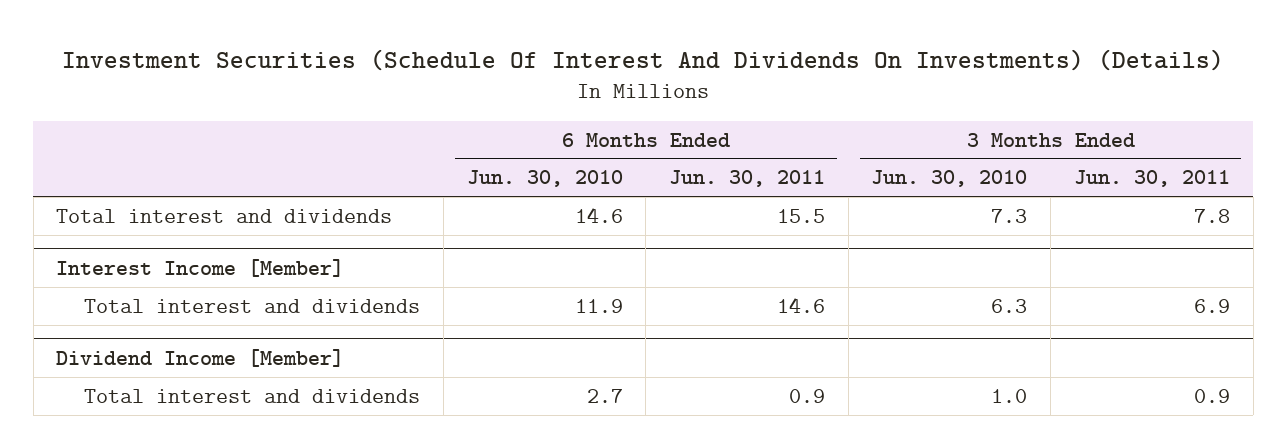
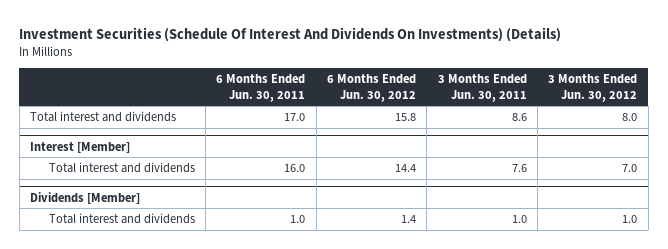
- | 6 Months Ended Jun. 30, 2010 | 6 Months Ended Jun. 30, 2011 | 3 Months Ended Jun. 30, 2010 | 3 Months Ended Jun. 30, 2011
+ | 6 Months Ended Jun. 30, 2011 | 6 Months Ended Jun. 30, 2012 | 3 Months Ended Jun. 30, 2011 | 3 Months Ended Jun. 30, 2012
- Total interest and dividends | 14.6 | 15.5 | 7.3 | 7.8
- Interest Income [Member]
- Total interest and dividends | 11.9 | 14.6 | 6.3 | 6.9
- Dividend Income [Member]
- Total interest and dividends | 2.7 | 0.9 | 1.0 | 0.9
+ Total interest and dividends | 17.0 | 15.8 | 8.6 | 8.0
+ Interest [Member]
+ Total interest and dividends | 16.0 | 14.4 | 7.6 | 7.0
+ Dividends [Member]
+ Total interest and dividends | 1.0 | 1.4 | 1.0 | 1.0

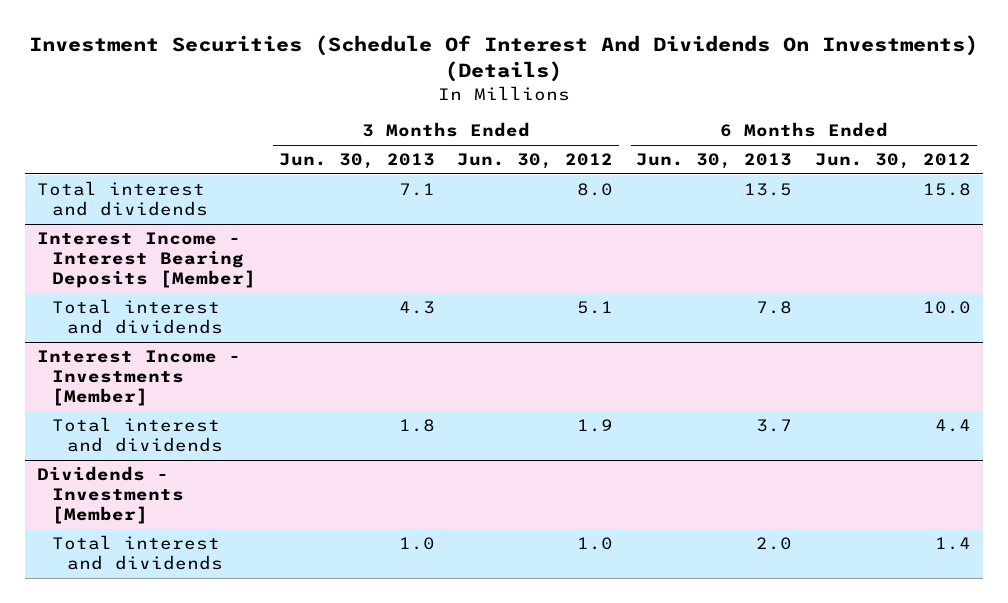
- | 6 Months Ended Jun. 30, 2011 | 6 Months Ended Jun. 30, 2012 | 3 Months Ended Jun. 30, 2011 | 3 Months Ended Jun. 30, 2012
+ | 3 Months Ended Jun. 30, 2013 | 3 Months Ended Jun. 30, 2012 | 6 Months Ended Jun. 30, 2013 | 6 Months Ended Jun. 30, 2012
- Interest [Member]
- Total interest and dividends | 16.0 | 14.4 | 7.6 | 7.0
- Dividends [Member]
+ Interest Income - Interest Bearing Deposits [Member]
+ Total interest and dividends | 4.3 | 5.1 | 7.8 | 10.0
+ Interest Income - Investments [Member]
+ Total interest and dividends | 1.8 | 1.9 | 3.7 | 4.4
+ Dividends - Investments [Member]

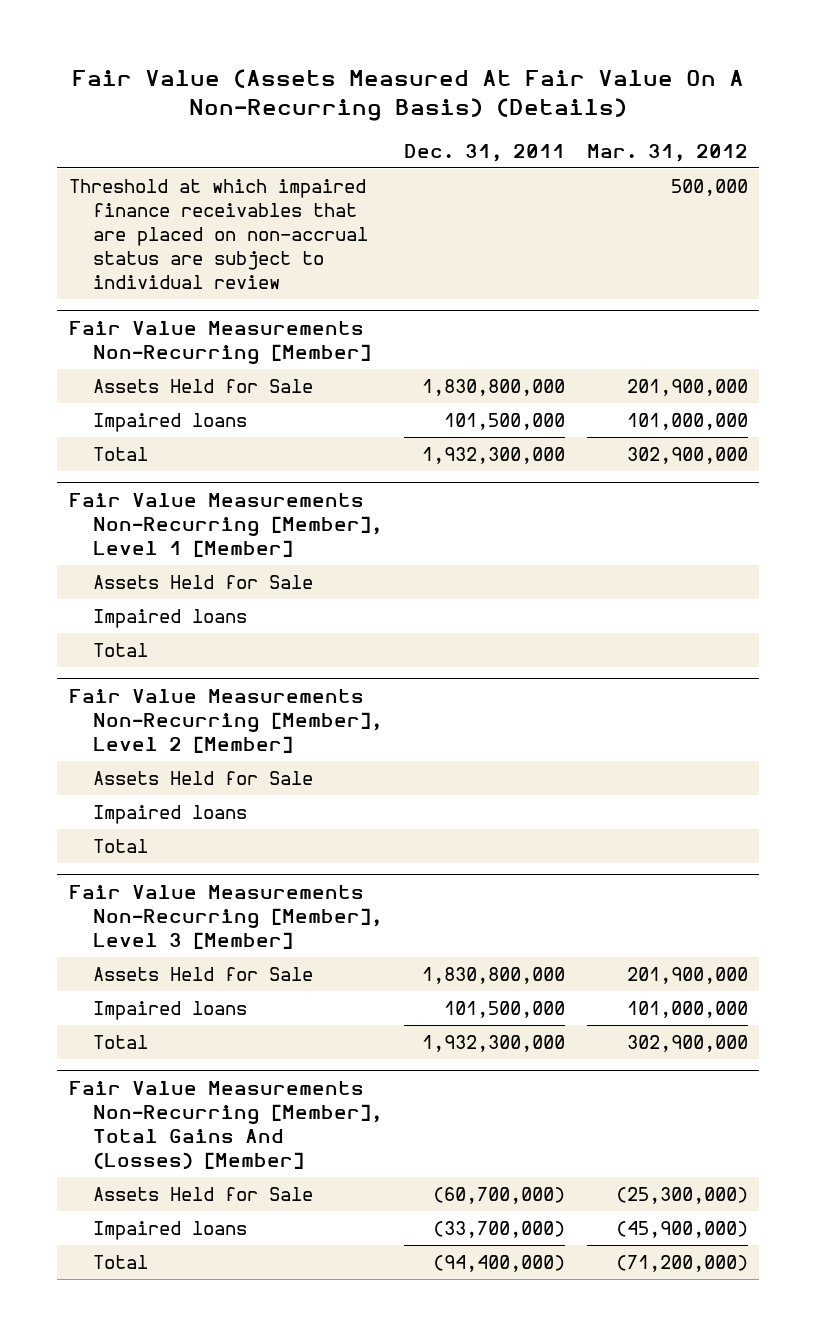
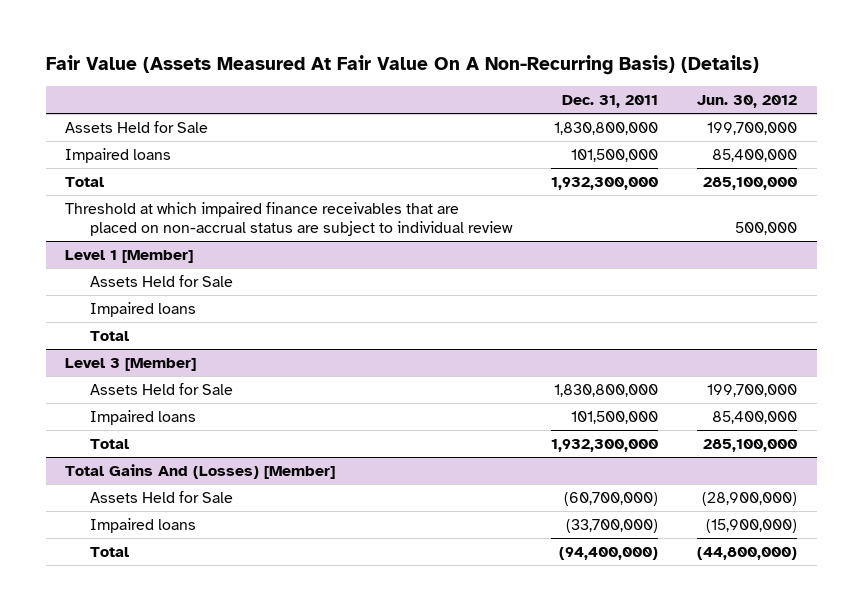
- | Dec. 31, 2011 | Mar. 31, 2012
+ | Dec. 31, 2011 | Jun. 30, 2012
- Fair Value Measurements Non-Recurring [Member]
- Fair Value Measurements Non-Recurring [Member], Level 1 [Member]
- Assets Held for Sale
- Impaired loans
- Total
- Fair Value Measurements Non-Recurring [Member], Level 2 [Member]
moved down: Threshold at which impaired finance receivables that are placed on non-accrual status are subject to individual review | | 500,000
+ Level 1 [Member]
- Fair Value Measurements Non-Recurring [Member], Level 3 [Member]
+ Level 3 [Member]
- Fair Value Measurements Non-Recurring [Member], Total Gains And (Losses) [Member]
+ Total Gains And (Losses) [Member]

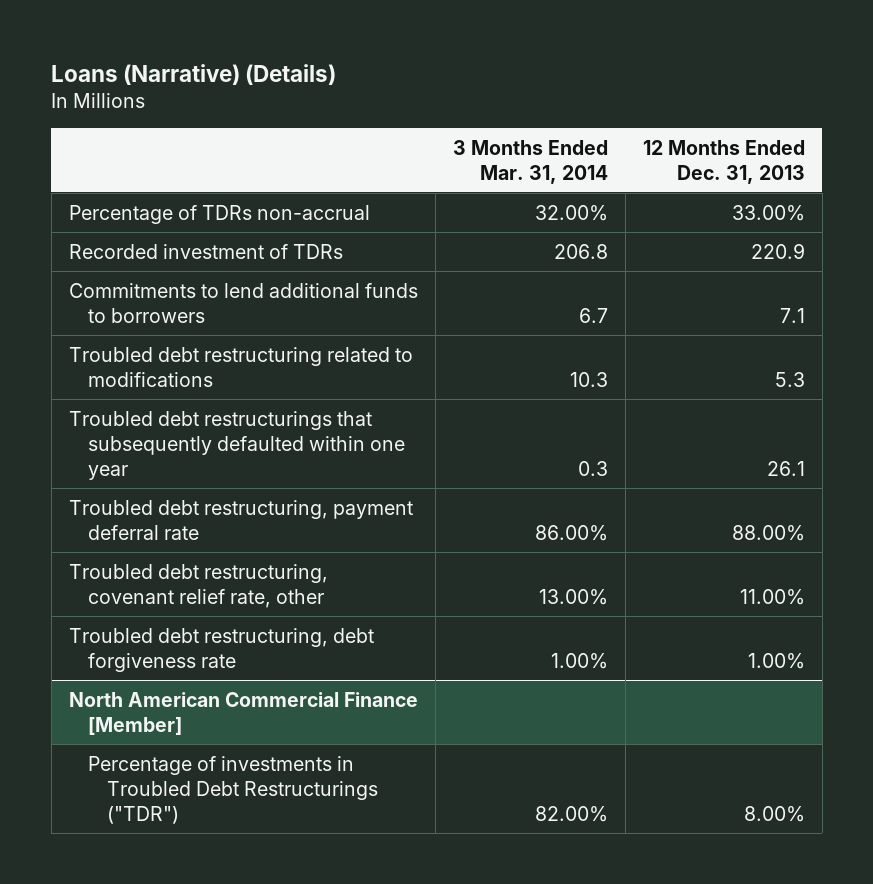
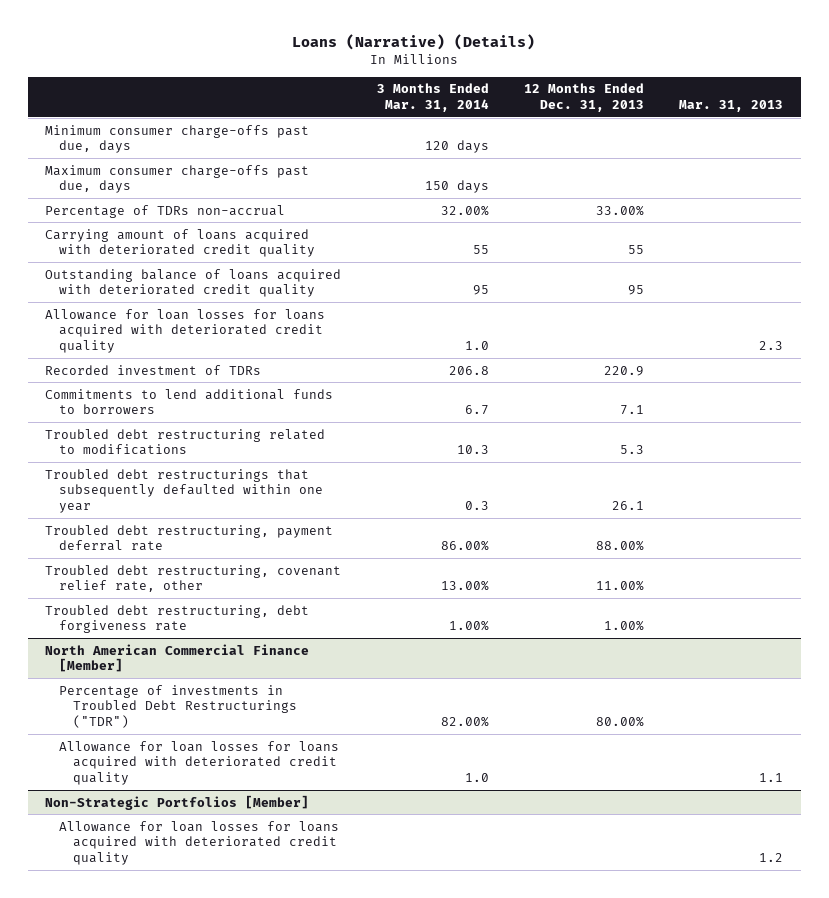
- | 3 Months Ended Mar. 31, 2014 | 12 Months Ended Dec. 31, 2013
+ | 3 Months Ended Mar. 31, 2014 | 12 Months Ended Dec. 31, 2013 | Mar. 31, 2013
+ Minimum consumer charge-offs past due, days | 120 days | |
+ Maximum consumer charge-offs past due, days | 150 days | |
+ Carrying amount of loans acquired with deteriorated credit quality | 55 | 55 |
+ Outstanding balance of loans acquired with deteriorated credit quality | 95 | 95 |
+ Allowance for loan losses for loans acquired with deteriorated credit quality | 1.0 | | 2.3
@ North American Commercial Finance [Member]
- Percentage of investments in Troubled Debt Restructurings ("TDR") | 82.00% | 8.00%
+ Percentage of investments in Troubled Debt Restructurings ("TDR") | 82.00% | 80.00% |
+ Allowance for loan losses for loans acquired with deteriorated credit quality | 1.0 | | 1.1
+ Non-Strategic Portfolios [Member]
+ Allowance for loan losses for loans acquired with deteriorated credit quality | | | 1.2

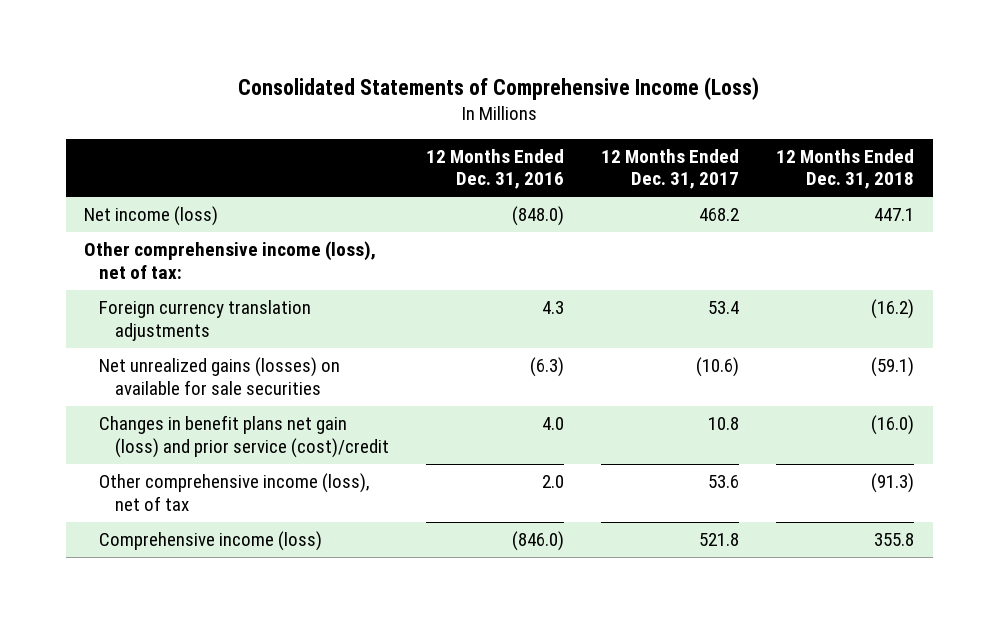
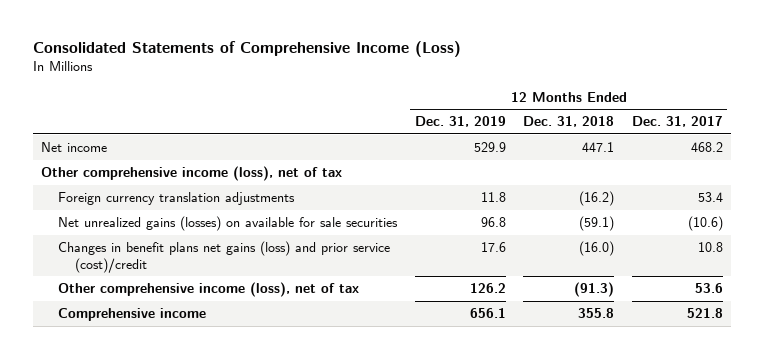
- | 12 Months Ended Dec. 31, 2016 | 12 Months Ended Dec. 31, 2017 | 12 Months Ended Dec. 31, 2018
+ | 12 Months Ended Dec. 31, 2019 | 12 Months Ended Dec. 31, 2018 | 12 Months Ended Dec. 31, 2017
- Net income (loss) | (848.0) | 468.2 | 447.1
- Other comprehensive income (loss), net of tax:
+ Net income | 529.9 | 447.1 | 468.2
+ Other comprehensive income (loss), net of tax
- Changes in benefit plans net gain (loss) and prior service (cost)/credit | 4.0 | 10.8 | (16.0)
+ Changes in benefit plans net gains (loss) and prior service (cost)/credit | 17.6 | (16.0) | 10.8
- Comprehensive income (loss) | (846.0) | 521.8 | 355.8
+ Comprehensive income | 656.1 | 355.8 | 521.8

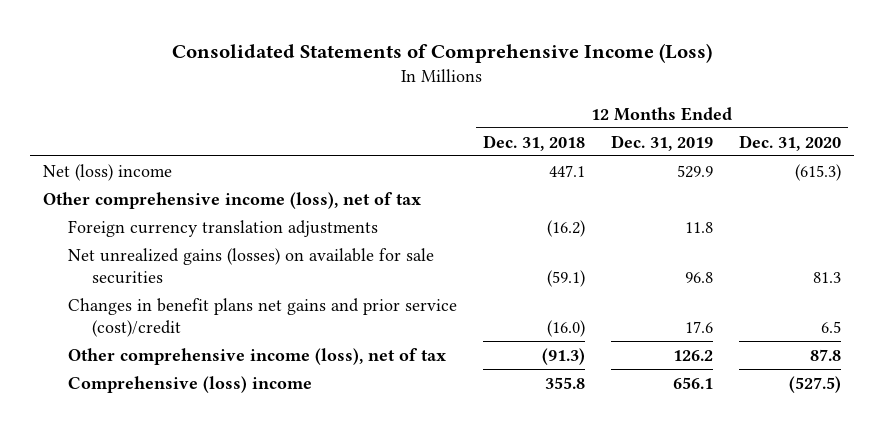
- | 12 Months Ended Dec. 31, 2019 | 12 Months Ended Dec. 31, 2018 | 12 Months Ended Dec. 31, 2017
+ | 12 Months Ended Dec. 31, 2018 | 12 Months Ended Dec. 31, 2019 | 12 Months Ended Dec. 31, 2020
- Net income | 529.9 | 447.1 | 468.2
+ Net (loss) income | 447.1 | 529.9 | (615.3)
- Changes in benefit plans net gains (loss) and prior service (cost)/credit | 17.6 | (16.0) | 10.8
+ Changes in benefit plans net gains and prior service (cost)/credit | (16.0) | 17.6 | 6.5
- Comprehensive income | 656.1 | 355.8 | 521.8
+ Comprehensive (loss) income | 355.8 | 656.1 | (527.5)

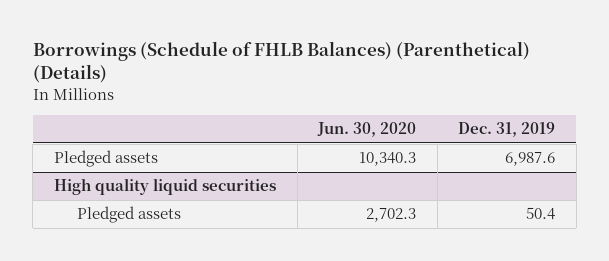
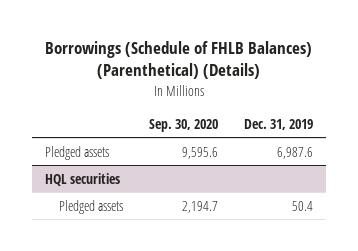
- | Jun. 30, 2020 | Dec. 31, 2019
+ | Sep. 30, 2020 | Dec. 31, 2019
- High quality liquid securities
+ HQL securities

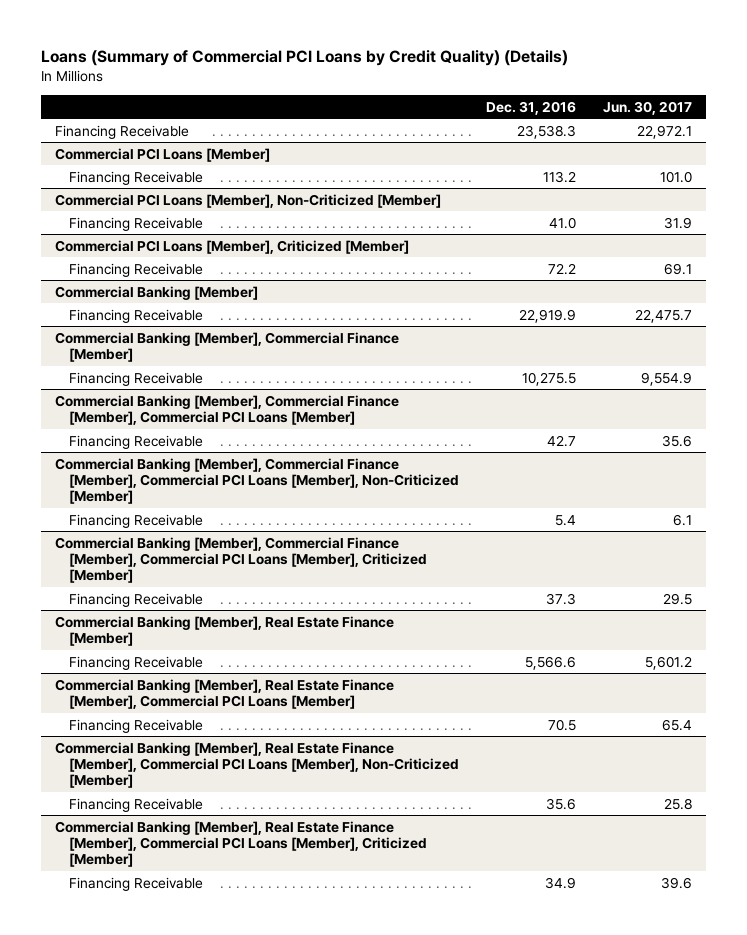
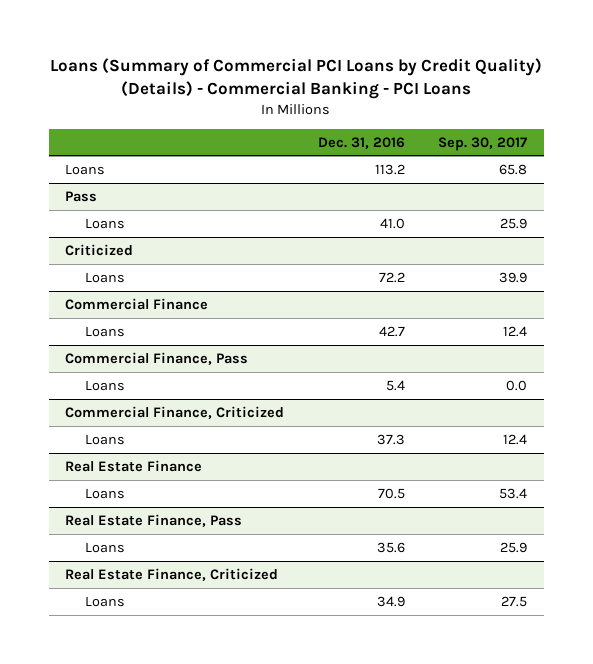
- Loans (Summary of Commercial PCI Loans by Credit Quality) (Details)
+ Loans (Summary of Commercial PCI Loans by Credit Quality) (Details) - Commercial Banking - PCI Loans
- | Dec. 31, 2016 | Jun. 30, 2017
+ | Dec. 31, 2016 | Sep. 30, 2017
- Financing Receivable | 23,538.3 | 22,972.1
- Commercial PCI Loans [Member]
- Financing Receivable | 113.2 | 101.0
- Commercial PCI Loans [Member], Non-Criticized [Member]
- Financing Receivable | 41.0 | 31.9
- Commercial PCI Loans [Member], Criticized [Member]
- Financing Receivable | 72.2 | 69.1
- Commercial Banking [Member]
- Financing Receivable | 22,919.9 | 22,475.7
- Commercial Banking [Member], Commercial Finance [Member]
- Financing Receivable | 10,275.5 | 9,554.9
- Commercial Banking [Member], Commercial Finance [Member], Commercial PCI Loans [Member]
- Financing Receivable | 42.7 | 35.6
- Commercial Banking [Member], Commercial Finance [Member], Commercial PCI Loans [Member], Non-Criticized [Member]
- Financing Receivable | 5.4 | 6.1
- Commercial Banking [Member], Commercial Finance [Member], Commercial PCI Loans [Member], Criticized [Member]
- Financing Receivable | 37.3 | 29.5
- Commercial Banking [Member], Real Estate Finance [Member]
- Financing Receivable | 5,566.6 | 5,601.2
- Commercial Banking [Member], Real Estate Finance [Member], Commercial PCI Loans [Member]
- Financing Receivable | 70.5 | 65.4
- Commercial Banking [Member], Real Estate Finance [Member], Commercial PCI Loans [Member], Non-Criticized [Member]
- Financing Receivable | 35.6 | 25.8
- Commercial Banking [Member], Real Estate Finance [Member], Commercial PCI Loans [Member], Criticized [Member]
- Financing Receivable | 34.9 | 39.6
+ Loans | 113.2 | 65.8
+ Pass
+ Loans | 41.0 | 25.9
+ Criticized
+ Loans | 72.2 | 39.9
+ Commercial Finance
+ Loans | 42.7 | 12.4
+ Commercial Finance, Pass
+ Loans | 5.4 | 0.0
+ Commercial Finance, Criticized
+ Loans | 37.3 | 12.4
+ Real Estate Finance
+ Loans | 70.5 | 53.4
+ Real Estate Finance, Pass
+ Loans | 35.6 | 25.9
+ Real Estate Finance, Criticized
+ Loans | 34.9 | 27.5

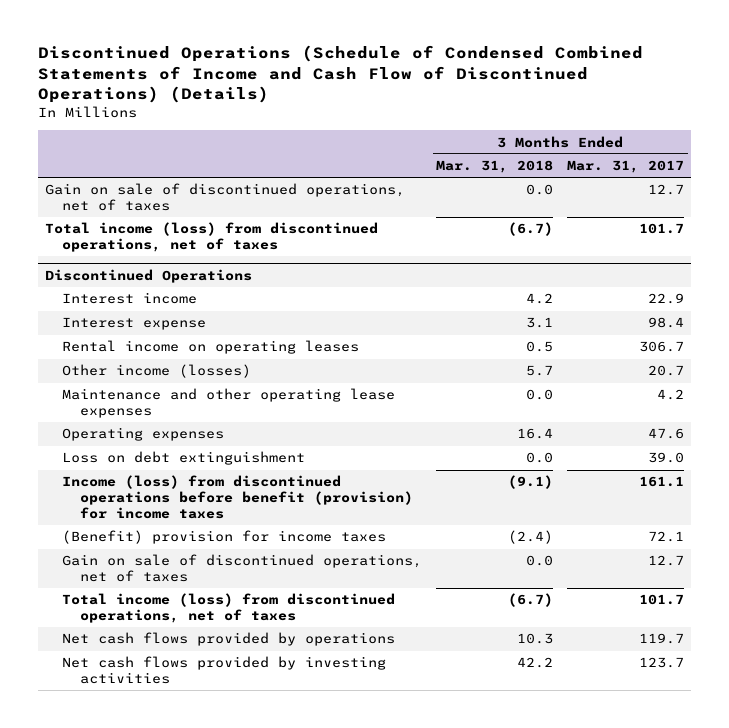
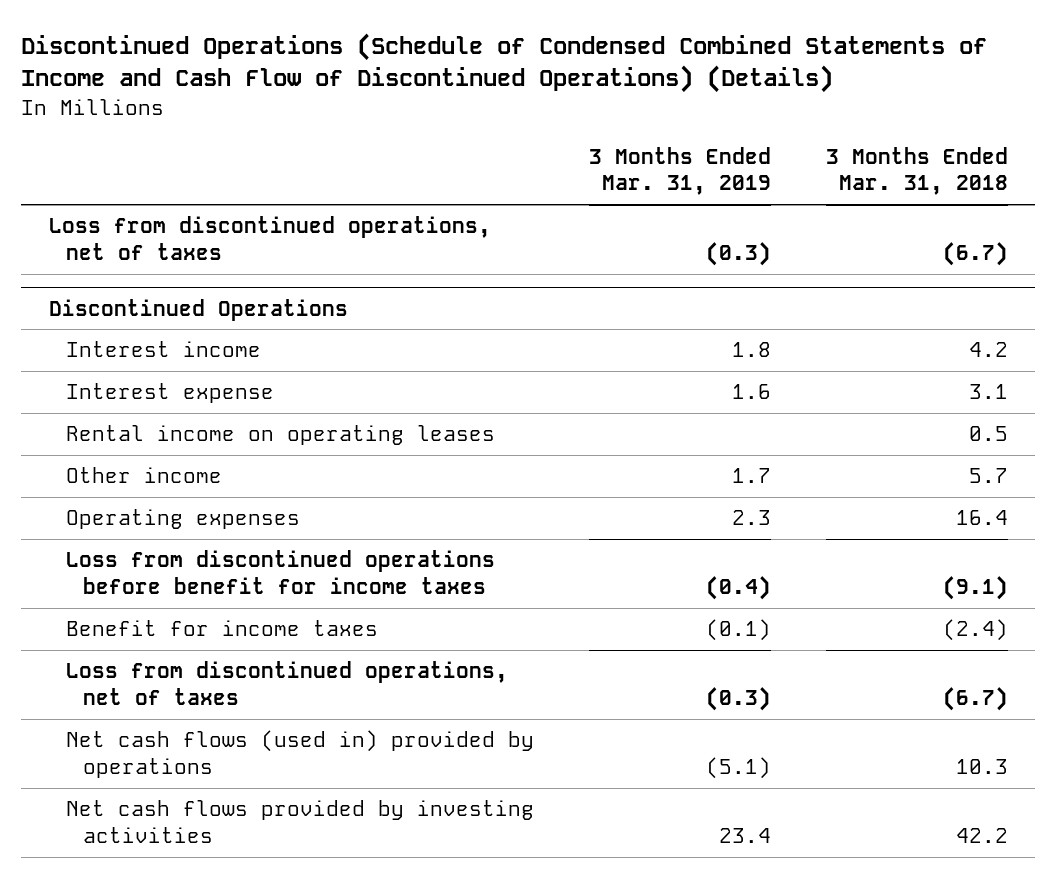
- | 3 Months Ended Mar. 31, 2018 | 3 Months Ended Mar. 31, 2017
+ | 3 Months Ended Mar. 31, 2019 | 3 Months Ended Mar. 31, 2018
- Gain on sale of discontinued operations, net of taxes | 0.0 | 12.7
- Total income (loss) from discontinued operations, net of taxes | (6.7) | 101.7
+ Loss from discontinued operations, net of taxes | (0.3) | (6.7)
@ Discontinued Operations
- Other income (losses) | 5.7 | 20.7
- Maintenance and other operating lease expenses | 0.0 | 4.2
+ Other income | 1.7 | 5.7
- Loss on debt extinguishment | 0.0 | 39.0
- Income (loss) from discontinued operations before benefit (provision) for income taxes | (9.1) | 161.1
- (Benefit) provision for income taxes | (2.4) | 72.1
- Gain on sale of discontinued operations, net of taxes | 0.0 | 12.7
- Total income (loss) from discontinued operations, net of taxes | (6.7) | 101.7
- Net cash flows provided by operations | 10.3 | 119.7
+ Loss from discontinued operations before benefit for income taxes | (0.4) | (9.1)
+ Benefit for income taxes | (0.1) | (2.4)
+ Loss from discontinued operations, net of taxes | (0.3) | (6.7)
+ Net cash flows (used in) provided by operations | (5.1) | 10.3

